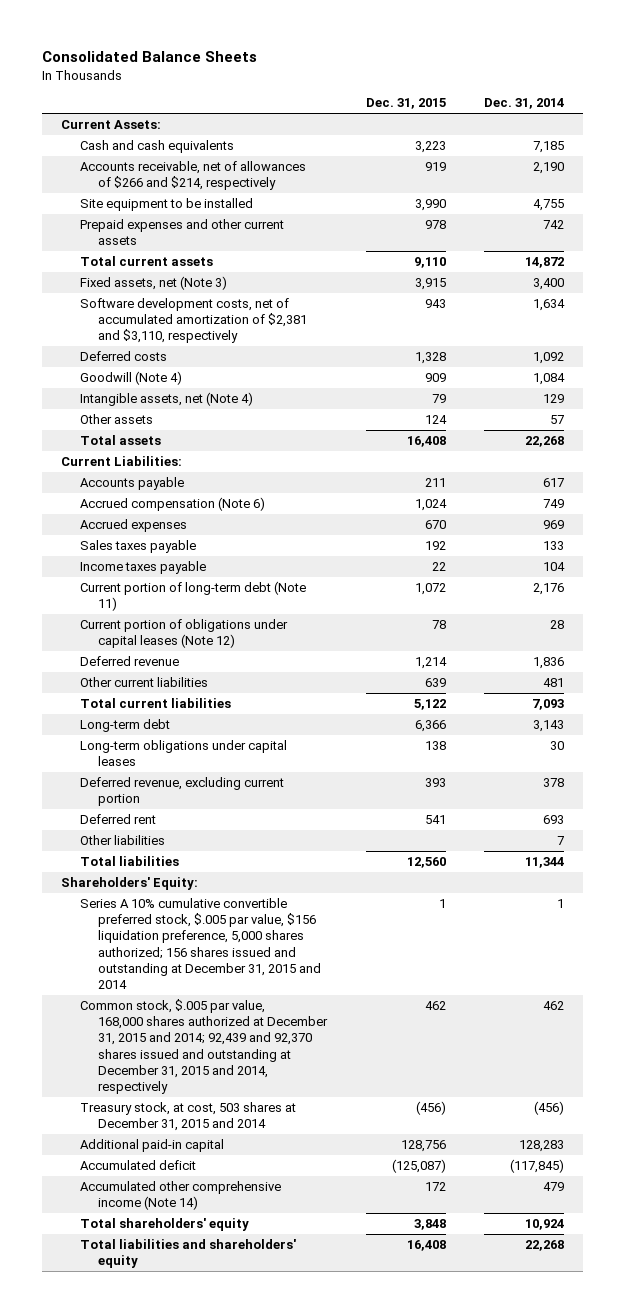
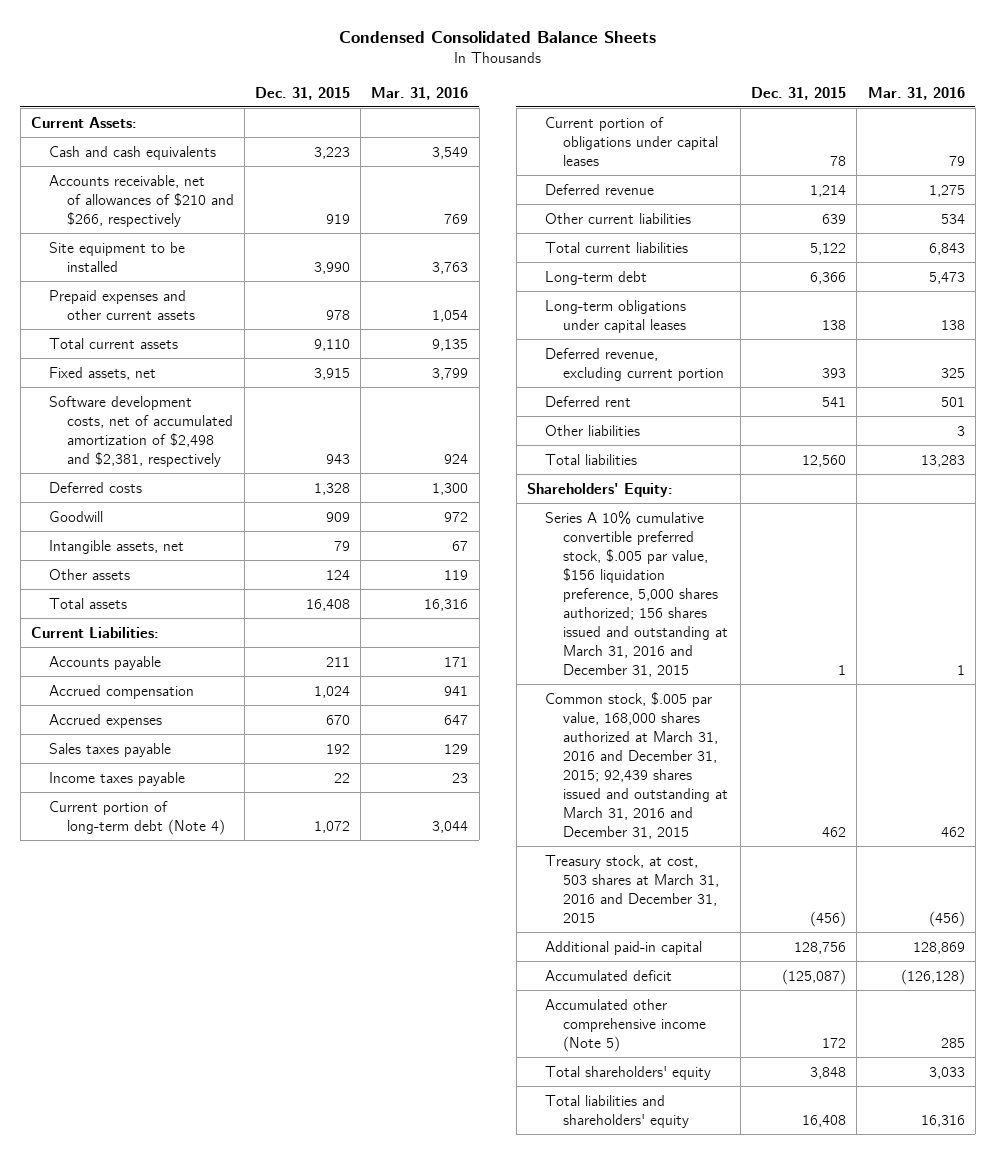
- Consolidated Balance Sheets
+ Condensed Consolidated Balance Sheets
- | Dec. 31, 2015 | Dec. 31, 2014
+ | Dec. 31, 2015 | Mar. 31, 2016
- Accounts receivable, net of allowances of $266 and $214, respectively | 919 | 2,190
+ Accounts receivable, net of allowances of $210 and $266, respectively | 919 | 769
- Fixed assets, net (Note 3) | 3,915 | 3,400
- Software development costs, net of accumulated amortization of $2,381 and $3,110, respectively | 943 | 1,634
+ Fixed assets, net | 3,915 | 3,799
+ Software development costs, net of accumulated amortization of $2,498 and $2,381, respectively | 943 | 924
- Goodwill (Note 4) | 909 | 1,084
- Intangible assets, net (Note 4) | 79 | 129
+ Goodwill | 909 | 972
+ Intangible assets, net | 79 | 67
- Accrued compensation (Note 6) | 1,024 | 749
+ Accrued compensation | 1,024 | 941
- Current portion of long-term debt (Note 11) | 1,072 | 2,176
- Current portion of obligations under capital leases (Note 12) | 78 | 28
+ Current portion of long-term debt (Note 4) | 1,072 | 3,044
+ Current portion of obligations under capital leases | 78 | 79
- Series A 10% cumulative convertible preferred stock, $.005 par value, $156 liquidation preference, 5,000 shares authorized; 156 shares issued and outstanding at December 31, 2015 and 2014 | 1 | 1
- Common stock, $.005 par value, 168,000 shares authorized at December 31, 2015 and 2014; 92,439 and 92,370 shares issued and outstanding at December 31, 2015 and 2014, respectively | 462 | 462
- Treasury stock, at cost, 503 shares at December 31, 2015 and 2014 | (456) | (456)
+ Series A 10% cumulative convertible preferred stock, $.005 par value, $156 liquidation preference, 5,000 shares authorized; 156 shares issued and outstanding at March 31, 2016 and December 31, 2015 | 1 | 1
+ Common stock, $.005 par value, 168,000 shares authorized at March 31, 2016 and December 31, 2015; 92,439 shares issued and outstanding at March 31, 2016 and December 31, 2015 | 462 | 462
+ Treasury stock, at cost, 503 shares at March 31, 2016 and December 31, 2015 | (456) | (456)
- Accumulated other comprehensive income (Note 14) | 172 | 479
+ Accumulated other comprehensive income (Note 5) | 172 | 285

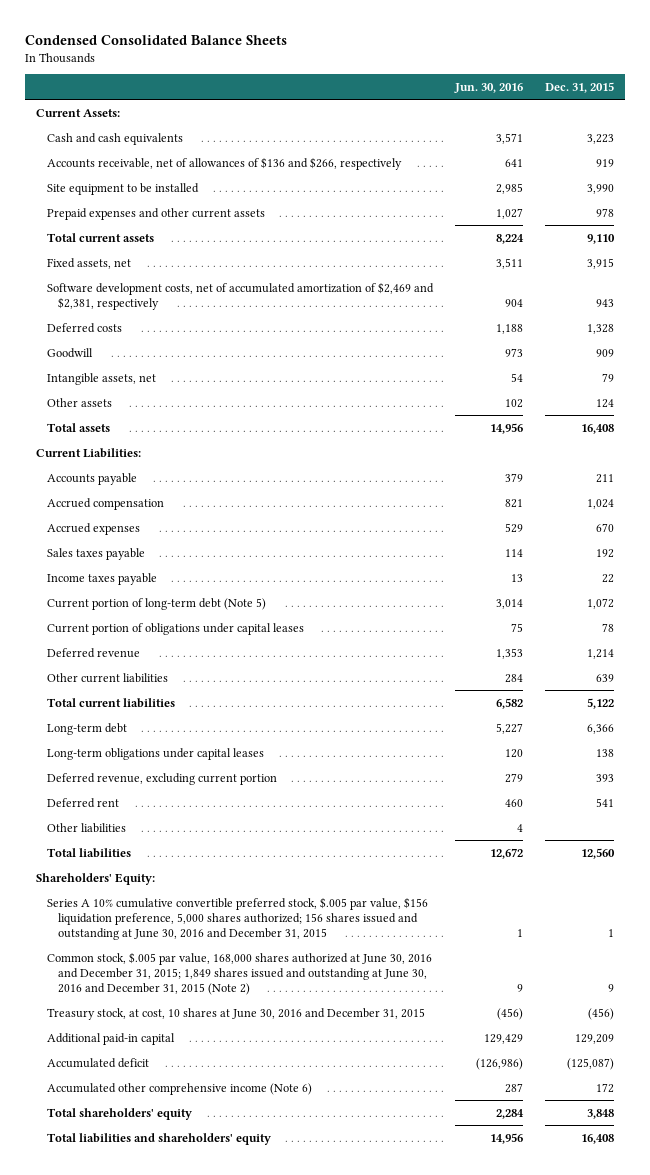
- | Dec. 31, 2015 | Mar. 31, 2016
+ | Jun. 30, 2016 | Dec. 31, 2015
- Accounts receivable, net of allowances of $210 and $266, respectively | 919 | 769
+ Accounts receivable, net of allowances of $136 and $266, respectively | 641 | 919
- Software development costs, net of accumulated amortization of $2,498 and $2,381, respectively | 943 | 924
+ Software development costs, net of accumulated amortization of $2,469 and $2,381, respectively | 904 | 943
- Current portion of long-term debt (Note 4) | 1,072 | 3,044
+ Current portion of long-term debt (Note 5) | 3,014 | 1,072
- Series A 10% cumulative convertible preferred stock, $.005 par value, $156 liquidation preference, 5,000 shares authorized; 156 shares issued and outstanding at March 31, 2016 and December 31, 2015 | 1 | 1
- Common stock, $.005 par value, 168,000 shares authorized at March 31, 2016 and December 31, 2015; 92,439 shares issued and outstanding at March 31, 2016 and December 31, 2015 | 462 | 462
- Treasury stock, at cost, 503 shares at March 31, 2016 and December 31, 2015 | (456) | (456)
- Additional paid-in capital | 128,756 | 128,869
+ Series A 10% cumulative convertible preferred stock, $.005 par value, $156 liquidation preference, 5,000 shares authorized; 156 shares issued and outstanding at June 30, 2016 and December 31, 2015 | 1 | 1
+ Common stock, $.005 par value, 168,000 shares authorized at June 30, 2016 and December 31, 2015; 1,849 shares issued and outstanding at June 30, 2016 and December 31, 2015 (Note 2) | 9 | 9
+ Treasury stock, at cost, 10 shares at June 30, 2016 and December 31, 2015 | (456) | (456)
+ Additional paid-in capital | 129,429 | 129,209
- Accumulated other comprehensive income (Note 5) | 172 | 285
+ Accumulated other comprehensive income (Note 6) | 287 | 172

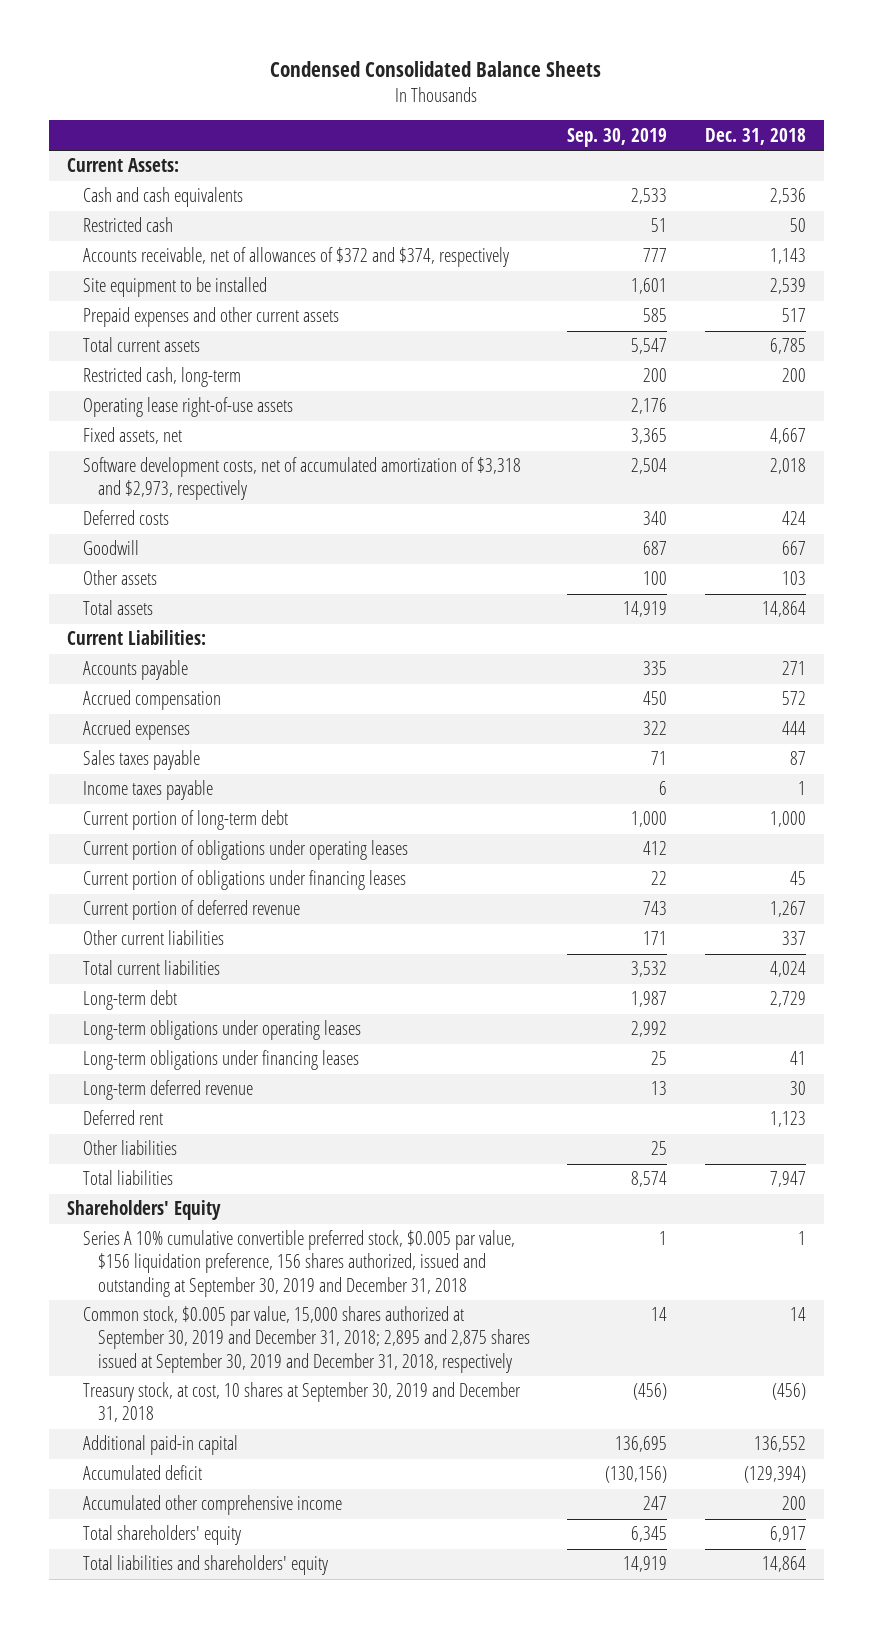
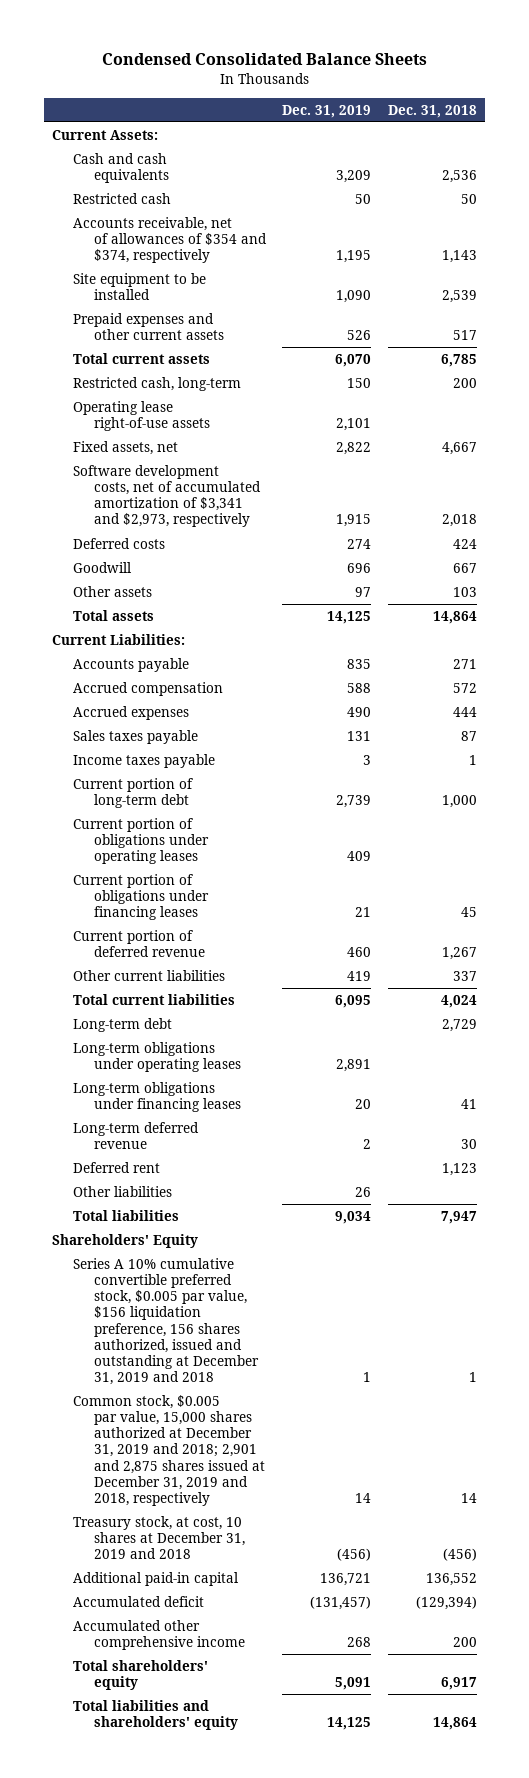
- | Sep. 30, 2019 | Dec. 31, 2018
+ | Dec. 31, 2019 | Dec. 31, 2018
- Accounts receivable, net of allowances of $372 and $374, respectively | 777 | 1,143
+ Accounts receivable, net of allowances of $354 and $374, respectively | 1,195 | 1,143
- Software development costs, net of accumulated amortization of $3,318 and $2,973, respectively | 2,504 | 2,018
+ Software development costs, net of accumulated amortization of $3,341 and $2,973, respectively | 1,915 | 2,018
- Series A 10% cumulative convertible preferred stock, $0.005 par value, $156 liquidation preference, 156 shares authorized, issued and outstanding at September 30, 2019 and December 31, 2018 | 1 | 1
- Common stock, $0.005 par value, 15,000 shares authorized at September 30, 2019 and December 31, 2018; 2,895 and 2,875 shares issued at September 30, 2019 and December 31, 2018, respectively | 14 | 14
- Treasury stock, at cost, 10 shares at September 30, 2019 and December 31, 2018 | (456) | (456)
+ Series A 10% cumulative convertible preferred stock, $0.005 par value, $156 liquidation preference, 156 shares authorized, issued and outstanding at December 31, 2019 and 2018 | 1 | 1
+ Common stock, $0.005 par value, 15,000 shares authorized at December 31, 2019 and 2018; 2,901 and 2,875 shares issued at December 31, 2019 and 2018, respectively | 14 | 14
+ Treasury stock, at cost, 10 shares at December 31, 2019 and 2018 | (456) | (456)

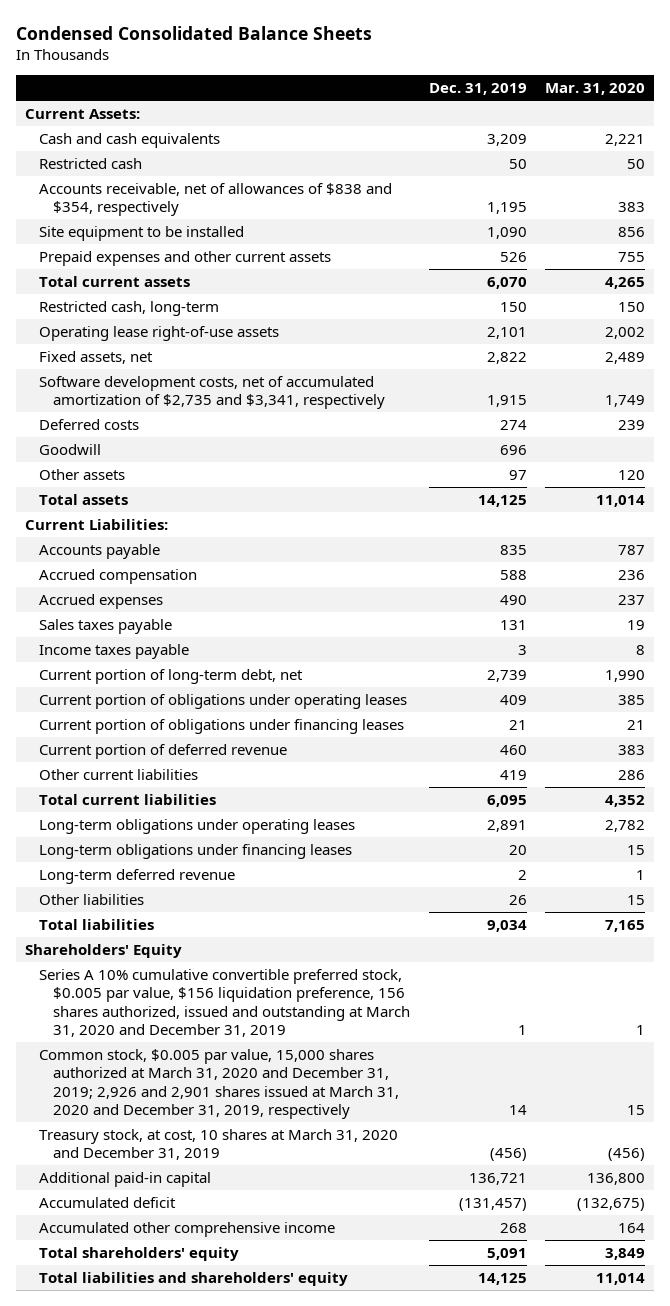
- | Dec. 31, 2019 | Dec. 31, 2018
+ | Dec. 31, 2019 | Mar. 31, 2020
- Accounts receivable, net of allowances of $354 and $374, respectively | 1,195 | 1,143
+ Accounts receivable, net of allowances of $838 and $354, respectively | 1,195 | 383
- Software development costs, net of accumulated amortization of $3,341 and $2,973, respectively | 1,915 | 2,018
+ Software development costs, net of accumulated amortization of $2,735 and $3,341, respectively | 1,915 | 1,749
- Current portion of long-term debt | 2,739 | 1,000
+ Current portion of long-term debt, net | 2,739 | 1,990
- Long-term debt | | 2,729
- Deferred rent | | 1,123
- Series A 10% cumulative convertible preferred stock, $0.005 par value, $156 liquidation preference, 156 shares authorized, issued and outstanding at December 31, 2019 and 2018 | 1 | 1
- Common stock, $0.005 par value, 15,000 shares authorized at December 31, 2019 and 2018; 2,901 and 2,875 shares issued at December 31, 2019 and 2018, respectively | 14 | 14
- Treasury stock, at cost, 10 shares at December 31, 2019 and 2018 | (456) | (456)
+ Series A 10% cumulative convertible preferred stock, $0.005 par value, $156 liquidation preference, 156 shares authorized, issued and outstanding at March 31, 2020 and December 31, 2019 | 1 | 1
+ Common stock, $0.005 par value, 15,000 shares authorized at March 31, 2020 and December 31, 2019; 2,926 and 2,901 shares issued at March 31, 2020 and December 31, 2019, respectively | 14 | 15
+ Treasury stock, at cost, 10 shares at March 31, 2020 and December 31, 2019 | (456) | (456)

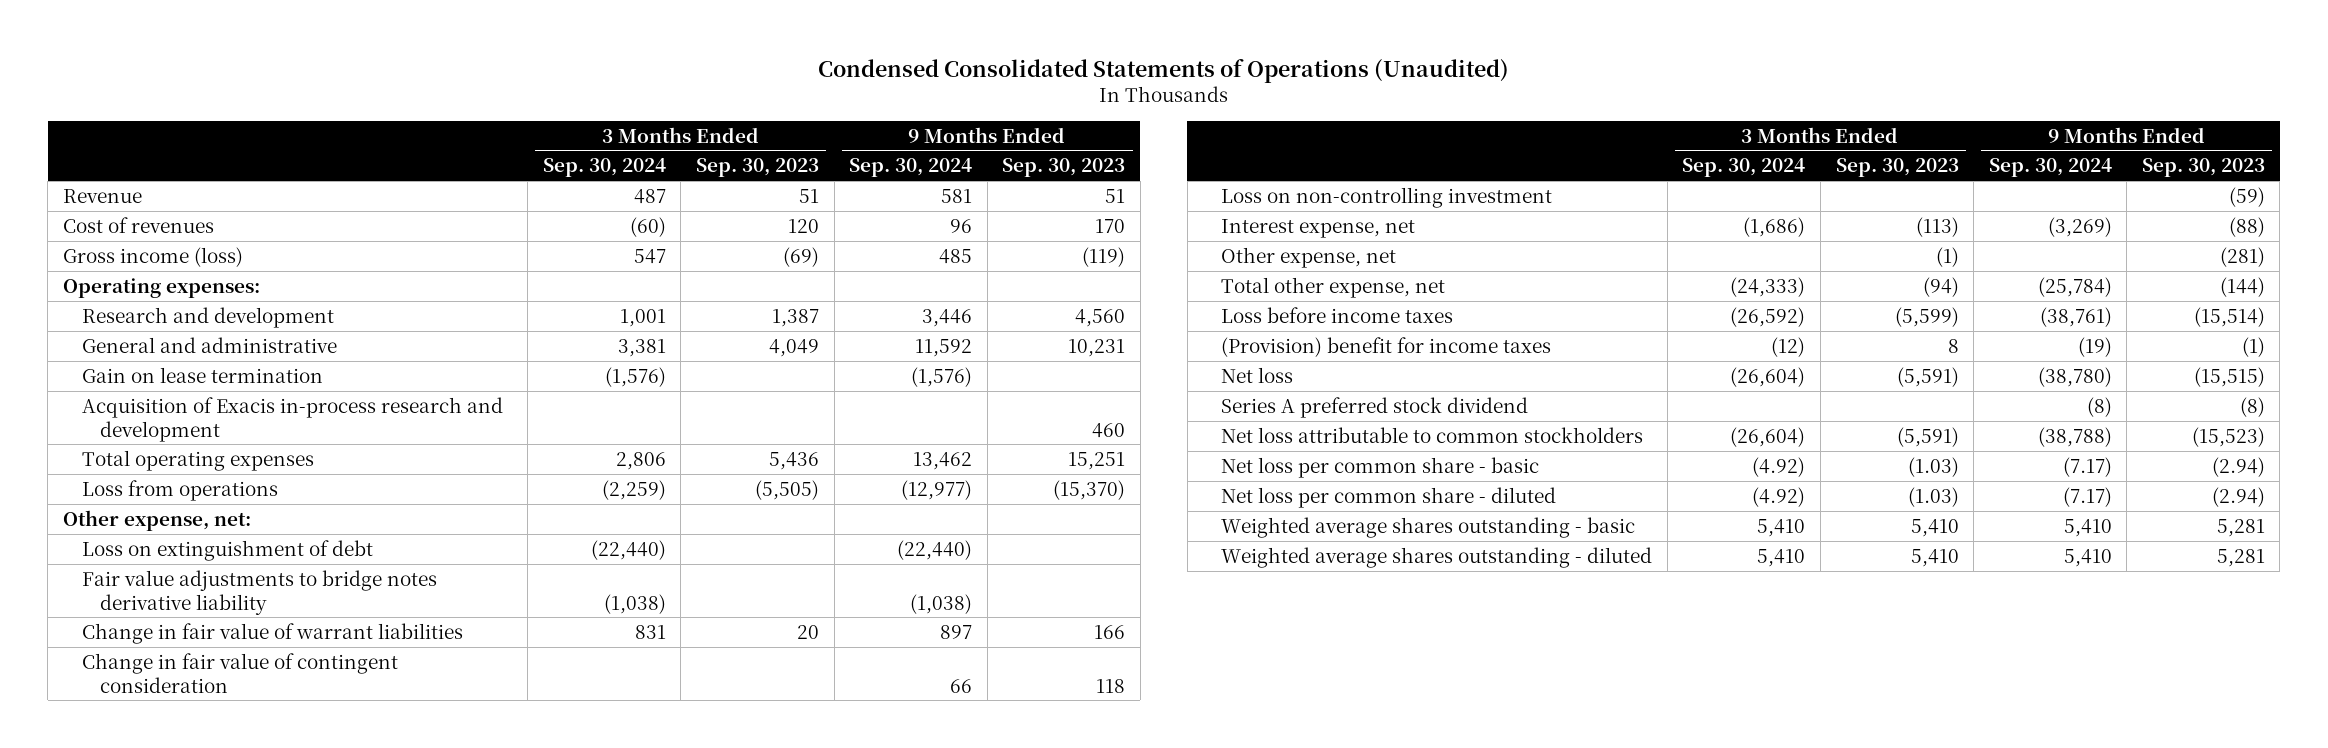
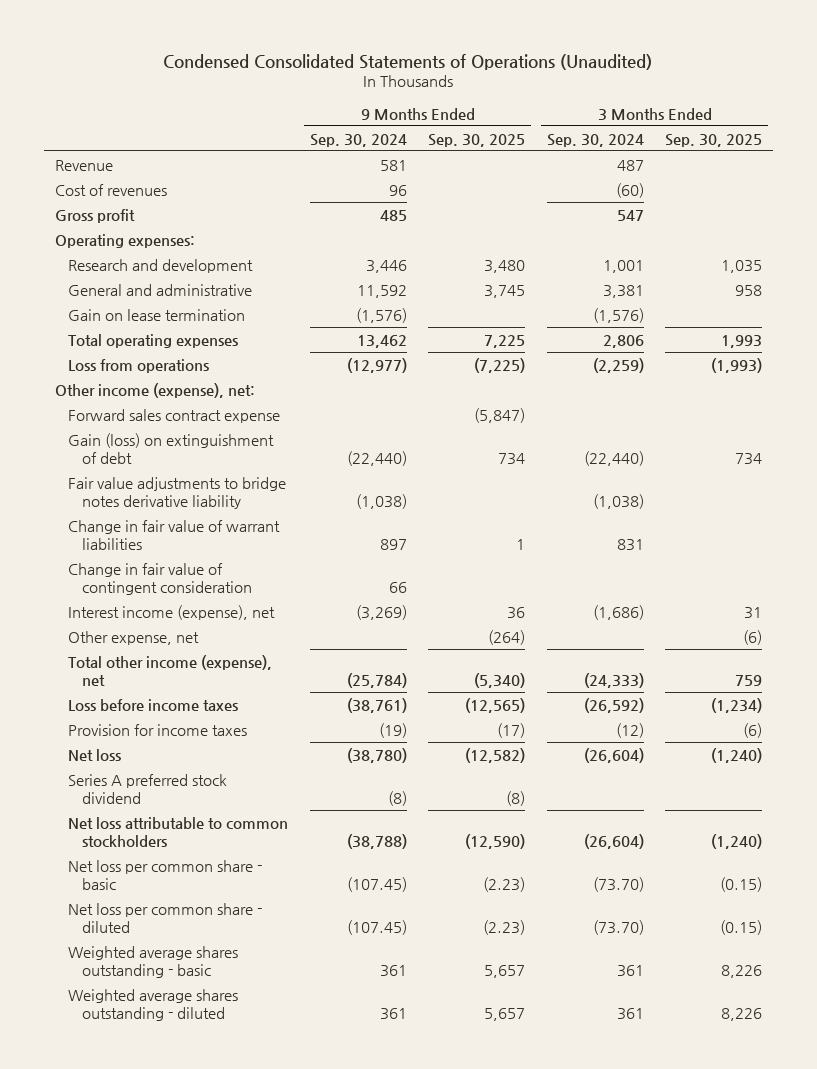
- | 3 Months Ended Sep. 30, 2024 | 3 Months Ended Sep. 30, 2023 | 9 Months Ended Sep. 30, 2024 | 9 Months Ended Sep. 30, 2023
+ | 9 Months Ended Sep. 30, 2024 | 9 Months Ended Sep. 30, 2025 | 3 Months Ended Sep. 30, 2024 | 3 Months Ended Sep. 30, 2025
- Gross income (loss) | 547 | (69) | 485 | (119)
+ Gross profit | 485 | | 547 |
- Acquisition of Exacis in-process research and development | | | | 460
- Other expense, net:
- Loss on extinguishment of debt | (22,440) | | (22,440) |
+ Other income (expense), net:
+ Forward sales contract expense | | (5,847) | |
+ Gain (loss) on extinguishment of debt | (22,440) | 734 | (22,440) | 734
- Loss on non-controlling investment | | | | (59)
- Interest expense, net | (1,686) | (113) | (3,269) | (88)
+ Interest income (expense), net | (3,269) | 36 | (1,686) | 31
- Total other expense, net | (24,333) | (94) | (25,784) | (144)
+ Total other income (expense), net | (25,784) | (5,340) | (24,333) | 759
- (Provision) benefit for income taxes | (12) | 8 | (19) | (1)
+ Provision for income taxes | (19) | (17) | (12) | (6)
- Net loss per common share - basic | (4.92) | (1.03) | (7.17) | (2.94)
- Net loss per common share - diluted | (4.92) | (1.03) | (7.17) | (2.94)
- Weighted average shares outstanding - basic | 5,410 | 5,410 | 5,410 | 5,281
- Weighted average shares outstanding - diluted | 5,410 | 5,410 | 5,410 | 5,281
+ Net loss per common share - basic | (107.45) | (2.23) | (73.70) | (0.15)
+ Net loss per common share - diluted | (107.45) | (2.23) | (73.70) | (0.15)
+ Weighted average shares outstanding - basic | 361 | 5,657 | 361 | 8,226
+ Weighted average shares outstanding - diluted | 361 | 5,657 | 361 | 8,226

